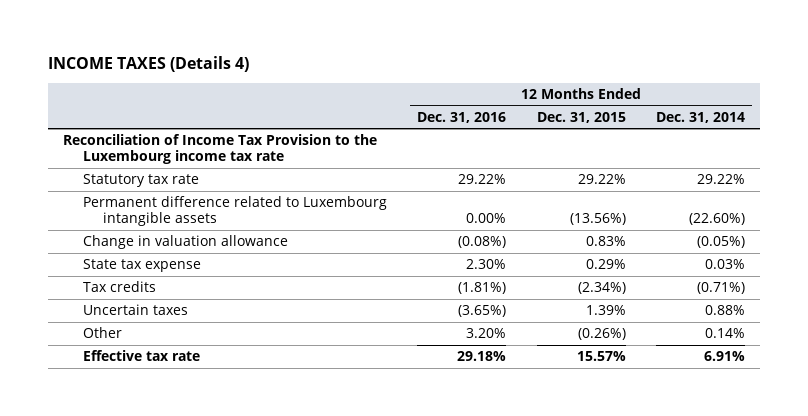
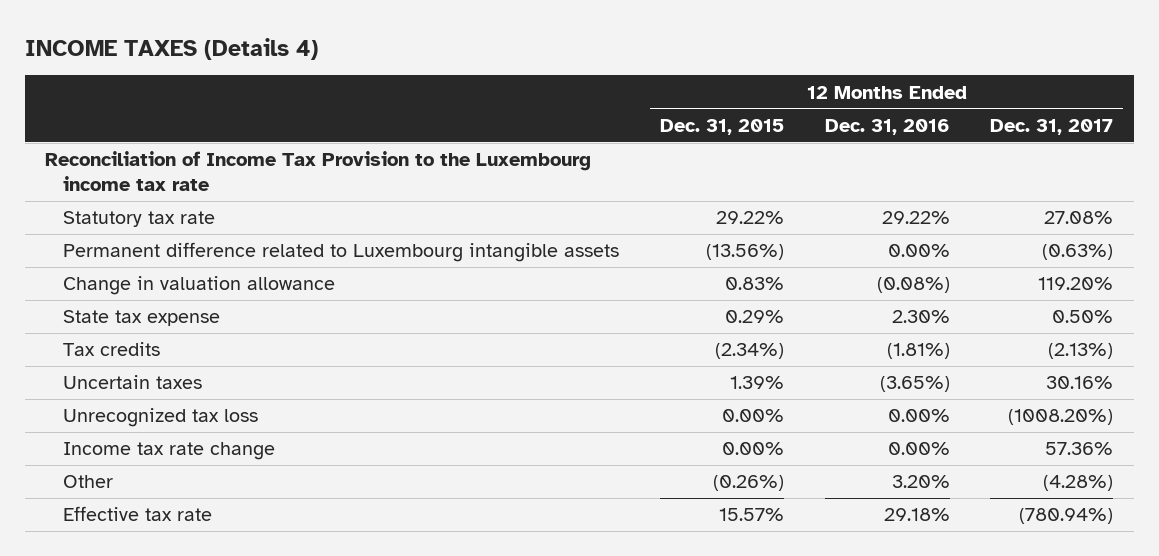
- | 12 Months Ended Dec. 31, 2016 | 12 Months Ended Dec. 31, 2015 | 12 Months Ended Dec. 31, 2014
+ | 12 Months Ended Dec. 31, 2015 | 12 Months Ended Dec. 31, 2016 | 12 Months Ended Dec. 31, 2017
+ Unrecognized tax loss | 0.00% | 0.00% | (1008.20%)
+ Income tax rate change | 0.00% | 0.00% | 57.36%

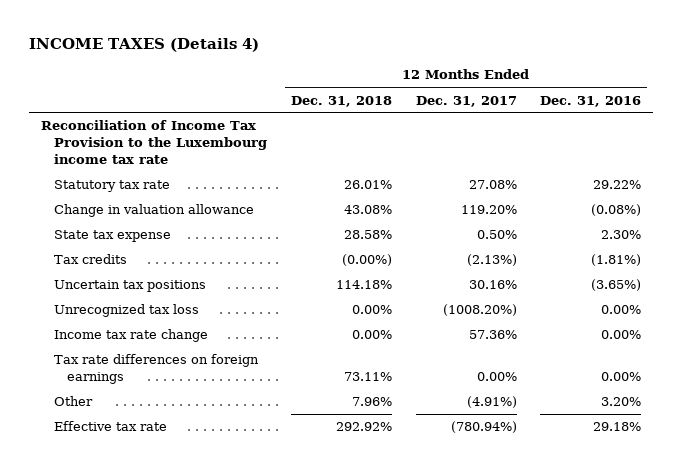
- | 12 Months Ended Dec. 31, 2015 | 12 Months Ended Dec. 31, 2016 | 12 Months Ended Dec. 31, 2017
+ | 12 Months Ended Dec. 31, 2018 | 12 Months Ended Dec. 31, 2017 | 12 Months Ended Dec. 31, 2016
- Permanent difference related to Luxembourg intangible assets | (13.56%) | 0.00% | (0.63%)
- Uncertain taxes | 1.39% | (3.65%) | 30.16%
+ Uncertain tax positions | 114.18% | 30.16% | (3.65%)
- Other | (0.26%) | 3.20% | (4.28%)
+ Tax rate differences on foreign earnings | 73.11% | 0.00% | 0.00%
+ Other | 7.96% | (4.91%) | 3.20%

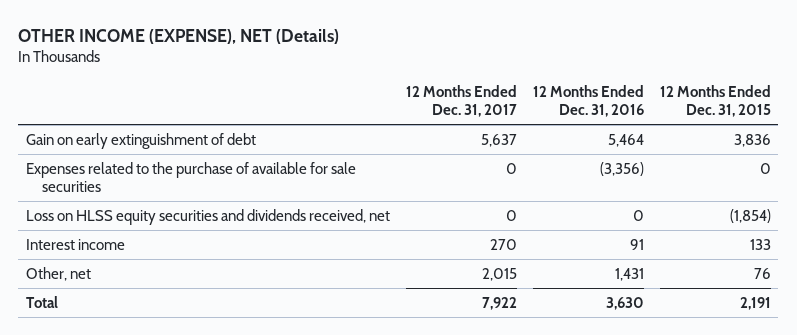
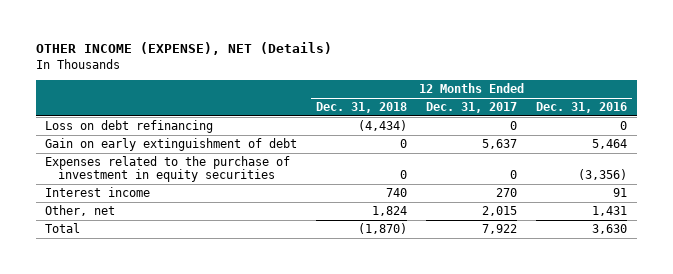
- | 12 Months Ended Dec. 31, 2017 | 12 Months Ended Dec. 31, 2016 | 12 Months Ended Dec. 31, 2015
+ | 12 Months Ended Dec. 31, 2018 | 12 Months Ended Dec. 31, 2017 | 12 Months Ended Dec. 31, 2016
+ Loss on debt refinancing | (4,434) | 0 | 0
- Expenses related to the purchase of available for sale securities | 0 | (3,356) | 0
- Loss on HLSS equity securities and dividends received, net | 0 | 0 | (1,854)
+ Expenses related to the purchase of investment in equity securities | 0 | 0 | (3,356)

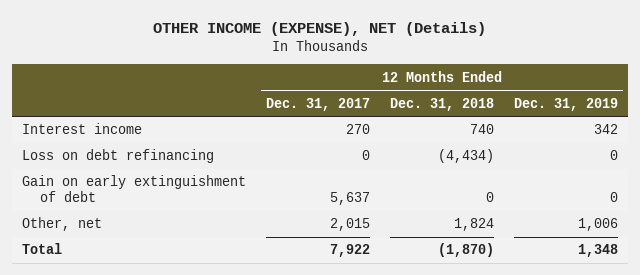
- | 12 Months Ended Dec. 31, 2018 | 12 Months Ended Dec. 31, 2017 | 12 Months Ended Dec. 31, 2016
+ | 12 Months Ended Dec. 31, 2017 | 12 Months Ended Dec. 31, 2018 | 12 Months Ended Dec. 31, 2019
moved up: Interest income | 270 | 740 | 342
- Expenses related to the purchase of investment in equity securities | 0 | 0 | (3,356)

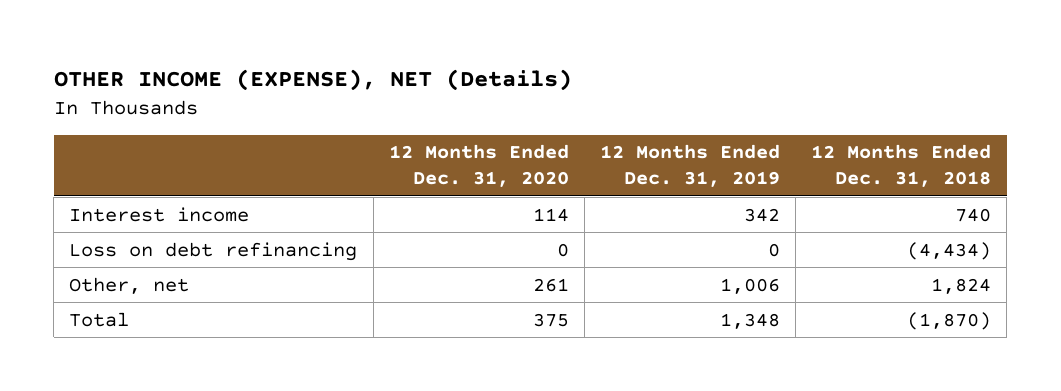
- | 12 Months Ended Dec. 31, 2017 | 12 Months Ended Dec. 31, 2018 | 12 Months Ended Dec. 31, 2019
+ | 12 Months Ended Dec. 31, 2020 | 12 Months Ended Dec. 31, 2019 | 12 Months Ended Dec. 31, 2018
- Gain on early extinguishment of debt | 5,637 | 0 | 0

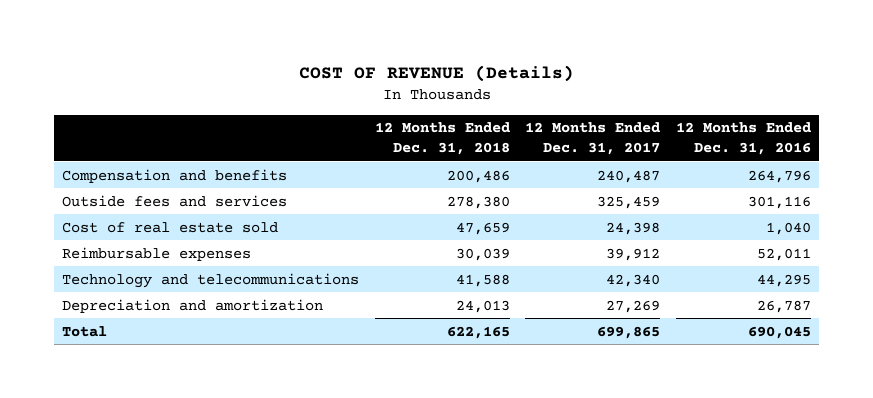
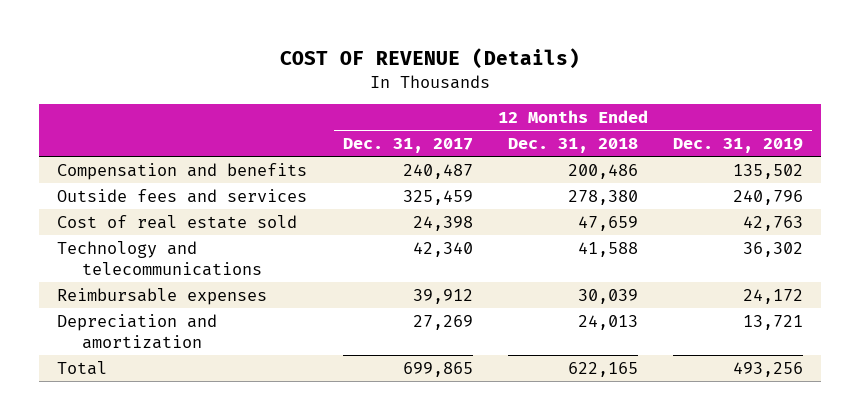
- | 12 Months Ended Dec. 31, 2018 | 12 Months Ended Dec. 31, 2017 | 12 Months Ended Dec. 31, 2016
+ | 12 Months Ended Dec. 31, 2017 | 12 Months Ended Dec. 31, 2018 | 12 Months Ended Dec. 31, 2019
moved down: Reimbursable expenses | 39,912 | 30,039 | 24,172

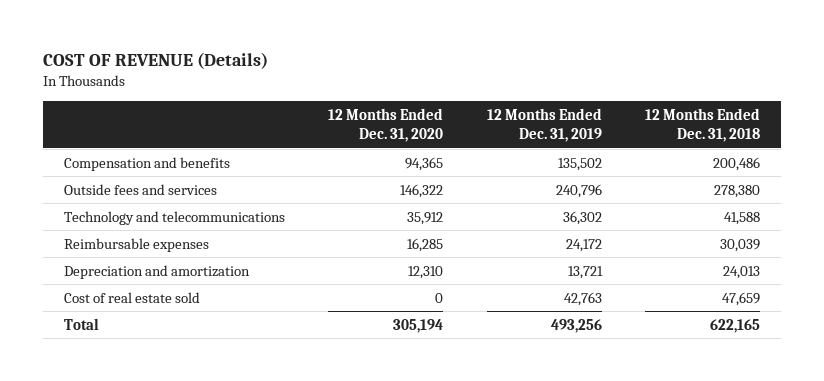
- | 12 Months Ended Dec. 31, 2017 | 12 Months Ended Dec. 31, 2018 | 12 Months Ended Dec. 31, 2019
+ | 12 Months Ended Dec. 31, 2020 | 12 Months Ended Dec. 31, 2019 | 12 Months Ended Dec. 31, 2018
moved down: Cost of real estate sold | 0 | 42,763 | 47,659

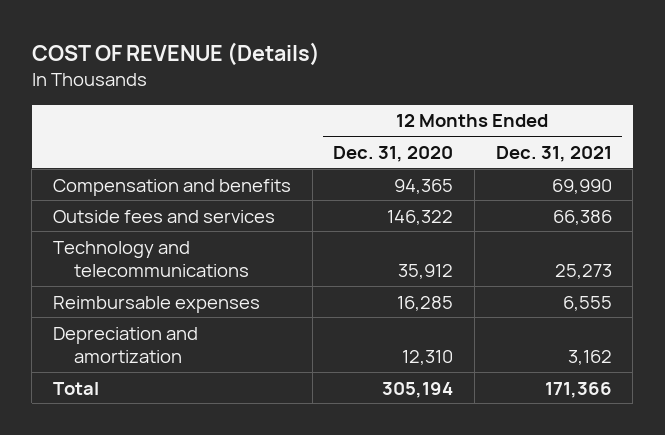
- | 12 Months Ended Dec. 31, 2020 | 12 Months Ended Dec. 31, 2019 | 12 Months Ended Dec. 31, 2018
+ | 12 Months Ended Dec. 31, 2020 | 12 Months Ended Dec. 31, 2021
- Cost of real estate sold | 0 | 42,763 | 47,659

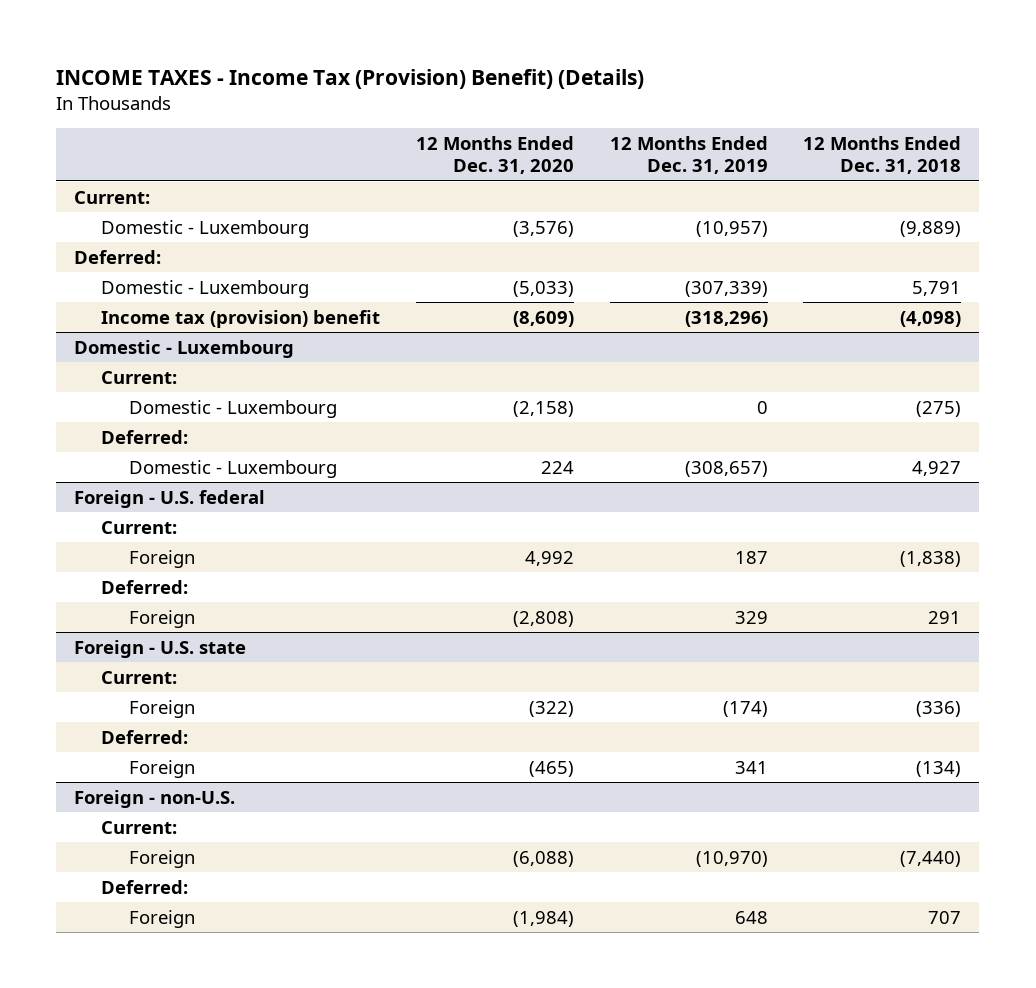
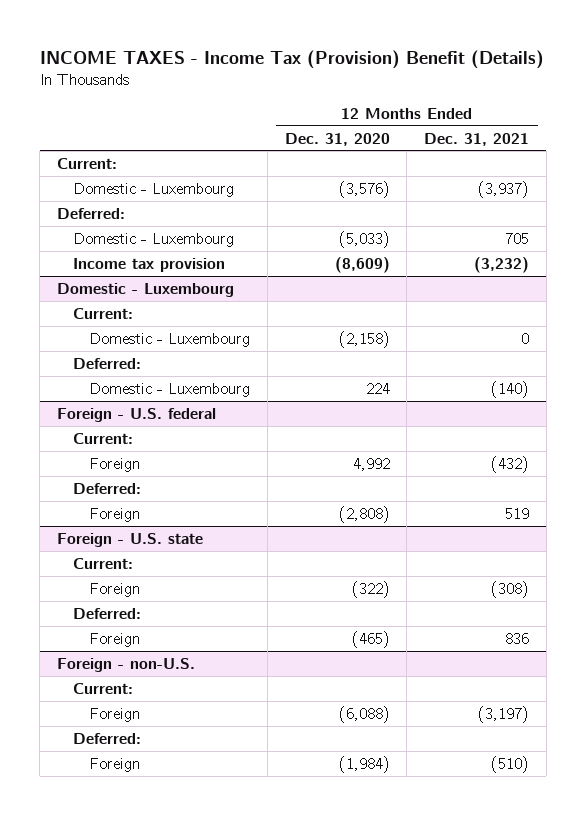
- INCOME TAXES - Income Tax (Provision) Benefit) (Details)
+ INCOME TAXES - Income Tax (Provision) Benefit (Details)
- | 12 Months Ended Dec. 31, 2020 | 12 Months Ended Dec. 31, 2019 | 12 Months Ended Dec. 31, 2018
+ | 12 Months Ended Dec. 31, 2020 | 12 Months Ended Dec. 31, 2021
- Income tax (provision) benefit | (8,609) | (318,296) | (4,098)
+ Income tax provision | (8,609) | (3,232)

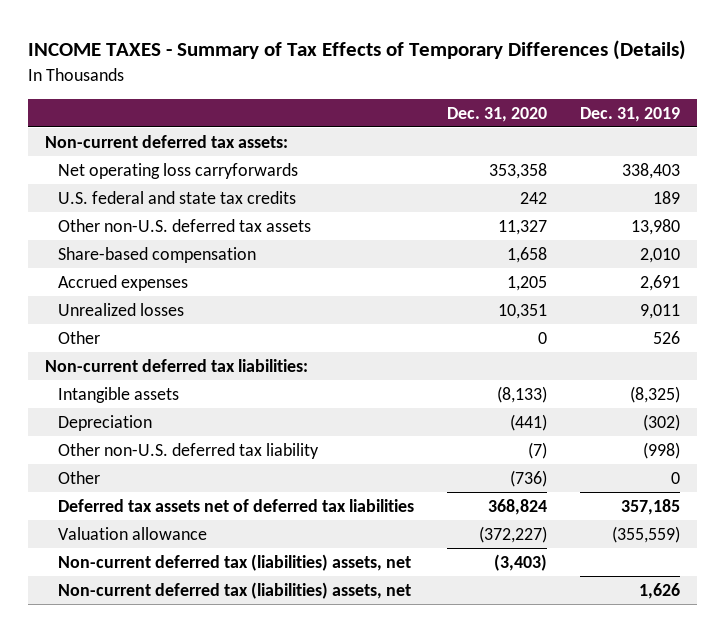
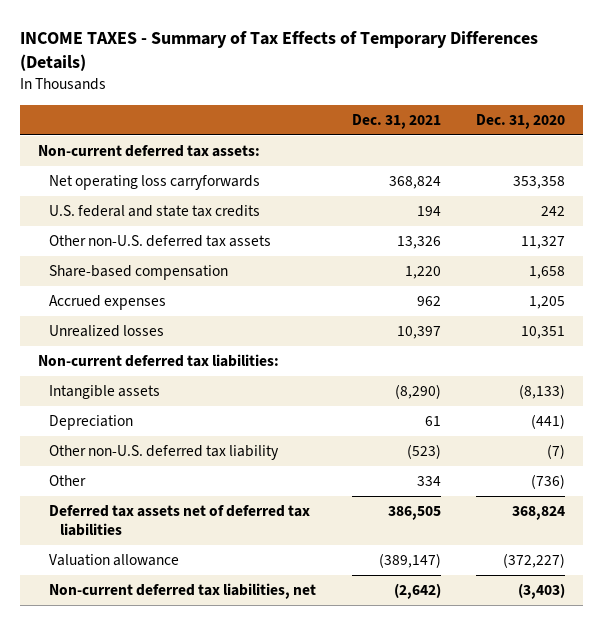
- | Dec. 31, 2020 | Dec. 31, 2019
+ | Dec. 31, 2021 | Dec. 31, 2020
- Other | 0 | 526
- Non-current deferred tax (liabilities) assets, net | (3,403) |
- Non-current deferred tax (liabilities) assets, net | | 1,626
+ Non-current deferred tax liabilities, net | (2,642) | (3,403)

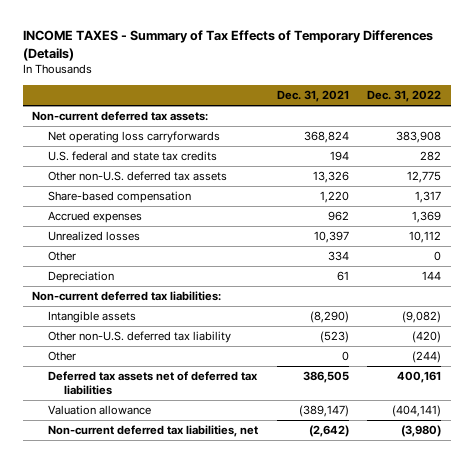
- | Dec. 31, 2021 | Dec. 31, 2020
+ | Dec. 31, 2021 | Dec. 31, 2022
moved up: Other | 334 | 0
moved up: Depreciation | 61 | 144
+ Other | 0 | (244)

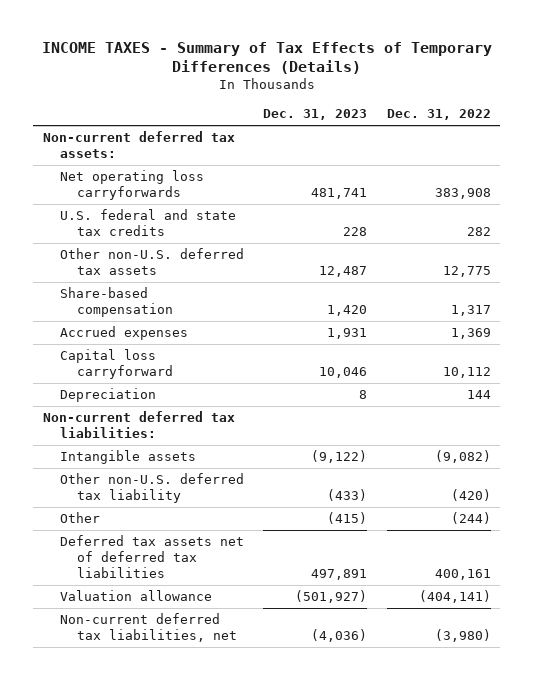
- | Dec. 31, 2021 | Dec. 31, 2022
+ | Dec. 31, 2023 | Dec. 31, 2022
- Unrealized losses | 10,397 | 10,112
- Other | 334 | 0
+ Capital loss carryforward | 10,046 | 10,112

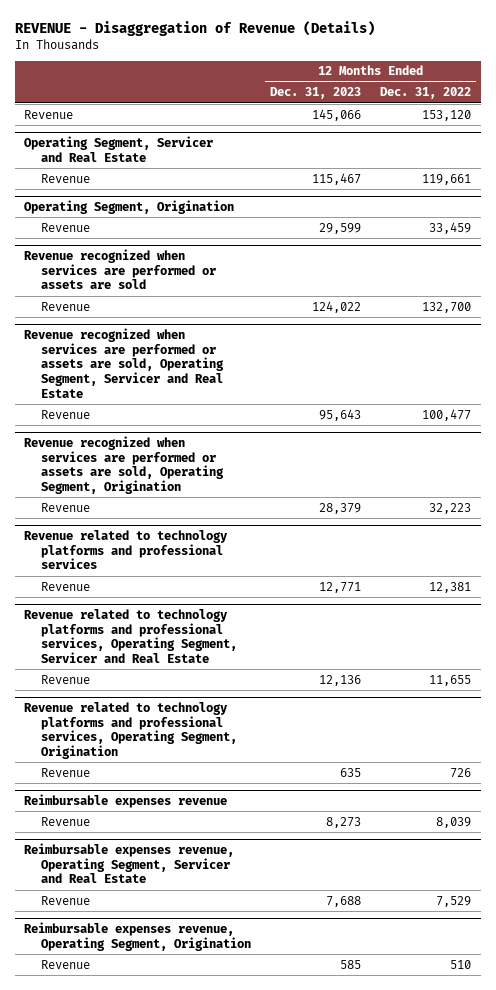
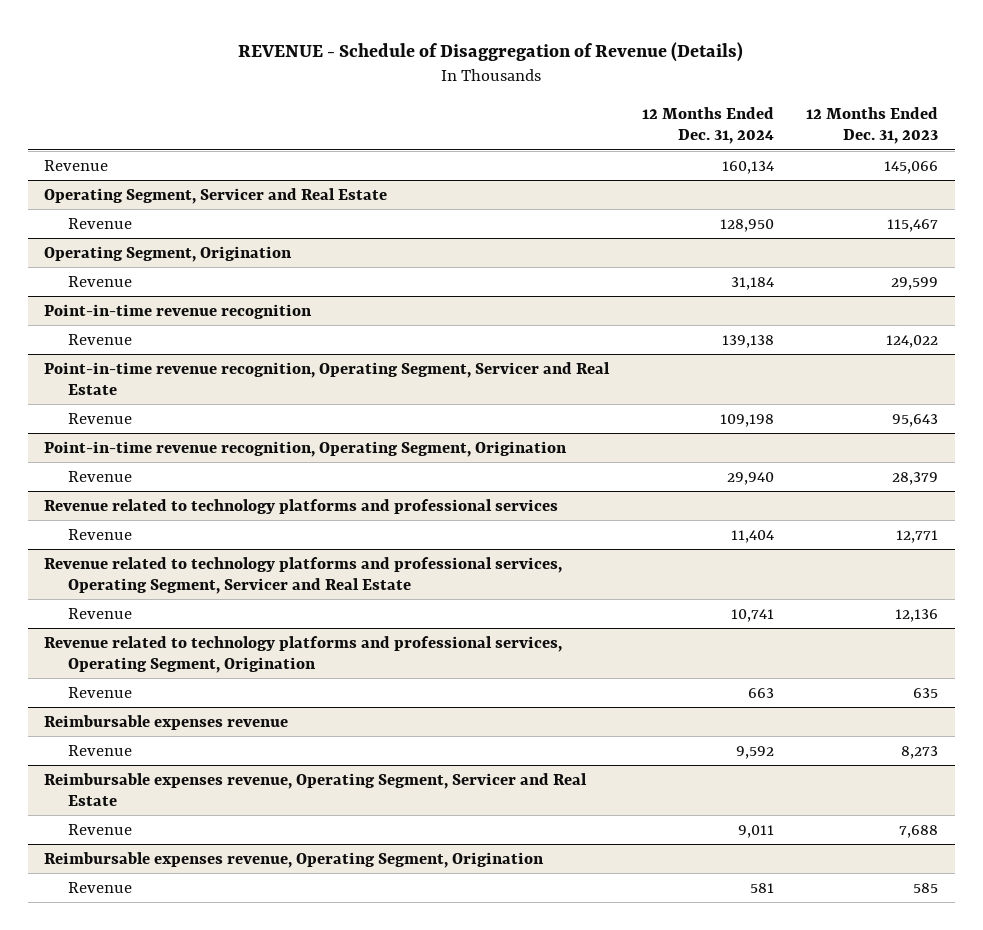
- REVENUE - Disaggregation of Revenue (Details)
+ REVENUE - Schedule of Disaggregation of Revenue (Details)
- | 12 Months Ended Dec. 31, 2023 | 12 Months Ended Dec. 31, 2022
+ | 12 Months Ended Dec. 31, 2024 | 12 Months Ended Dec. 31, 2023
- Revenue recognized when services are performed or assets are sold
+ Point-in-time revenue recognition
- Revenue recognized when services are performed or assets are sold, Operating Segment, Servicer and Real Estate
+ Point-in-time revenue recognition, Operating Segment, Servicer and Real Estate
- Revenue recognized when services are performed or assets are sold, Operating Segment, Origination
+ Point-in-time revenue recognition, Operating Segment, Origination

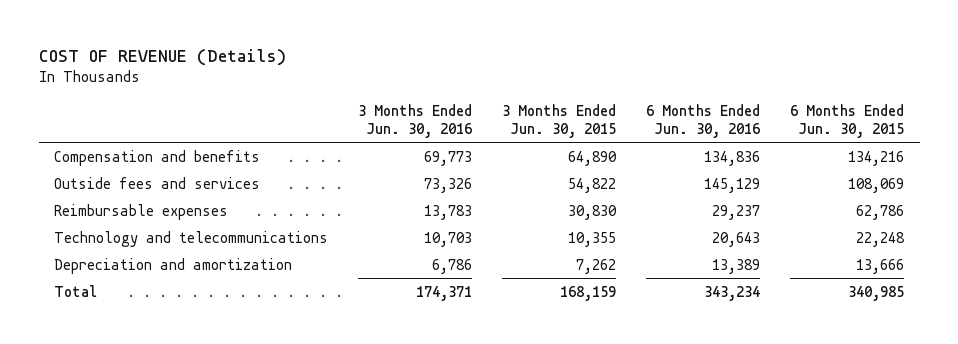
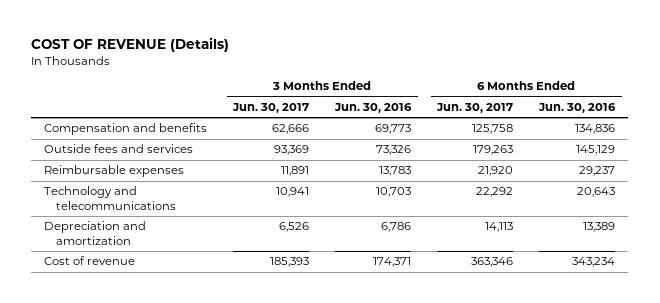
- | 3 Months Ended Jun. 30, 2016 | 3 Months Ended Jun. 30, 2015 | 6 Months Ended Jun. 30, 2016 | 6 Months Ended Jun. 30, 2015
+ | 3 Months Ended Jun. 30, 2017 | 3 Months Ended Jun. 30, 2016 | 6 Months Ended Jun. 30, 2017 | 6 Months Ended Jun. 30, 2016
- Total | 174,371 | 168,159 | 343,234 | 340,985
+ Cost of revenue | 185,393 | 174,371 | 363,346 | 343,234

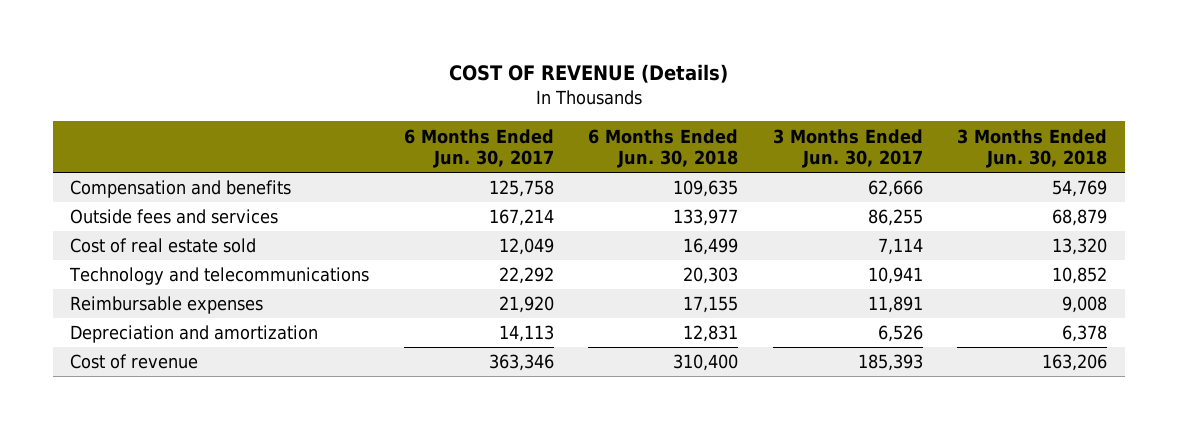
- | 3 Months Ended Jun. 30, 2017 | 3 Months Ended Jun. 30, 2016 | 6 Months Ended Jun. 30, 2017 | 6 Months Ended Jun. 30, 2016
+ | 6 Months Ended Jun. 30, 2017 | 6 Months Ended Jun. 30, 2018 | 3 Months Ended Jun. 30, 2017 | 3 Months Ended Jun. 30, 2018
- Outside fees and services | 93,369 | 73,326 | 179,263 | 145,129
+ Outside fees and services | 167,214 | 133,977 | 86,255 | 68,879
+ Cost of real estate sold | 12,049 | 16,499 | 7,114 | 13,320
moved down: Reimbursable expenses | 21,920 | 17,155 | 11,891 | 9,008

